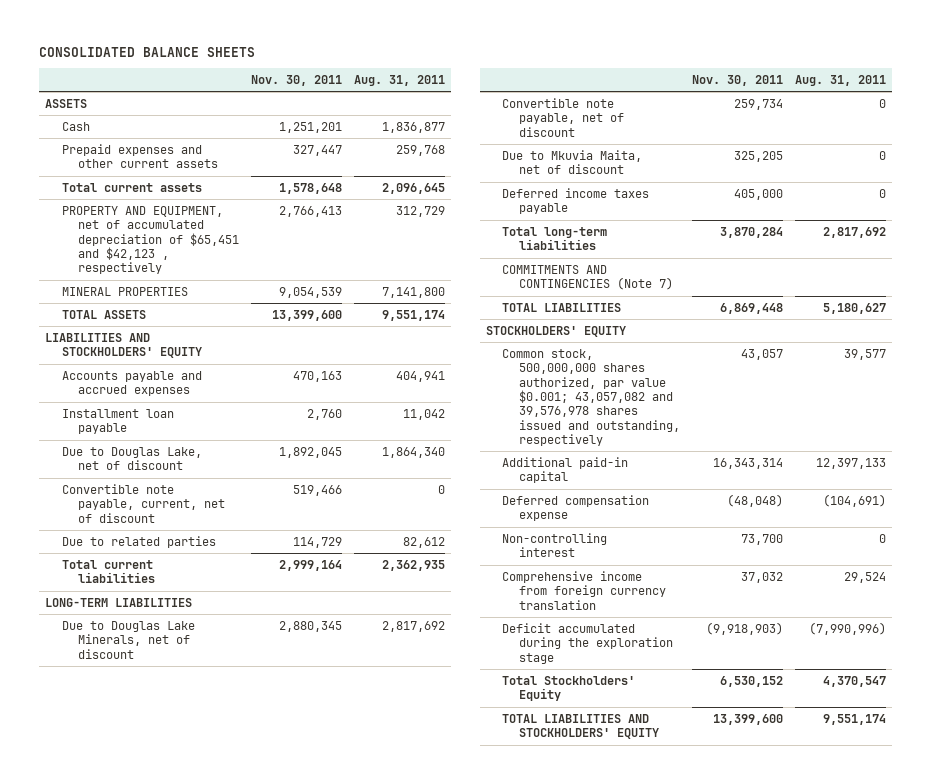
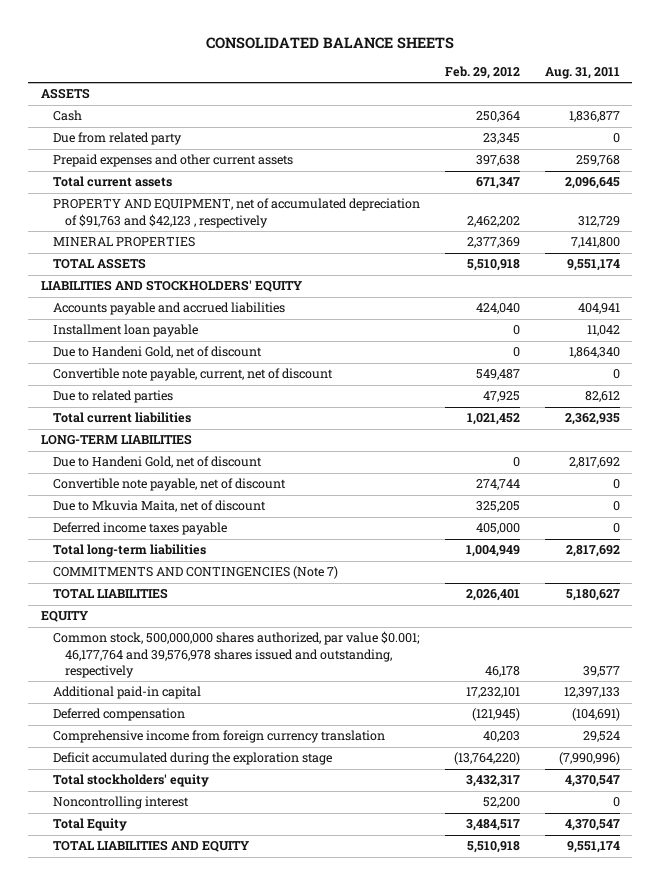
- | Nov. 30, 2011 | Aug. 31, 2011
+ | Feb. 29, 2012 | Aug. 31, 2011
+ Due from related party | 23,345 | 0
- PROPERTY AND EQUIPMENT, net of accumulated depreciation of $65,451 and $42,123 , respectively | 2,766,413 | 312,729
+ PROPERTY AND EQUIPMENT, net of accumulated depreciation of $91,763 and $42,123 , respectively | 2,462,202 | 312,729
- Accounts payable and accrued expenses | 470,163 | 404,941
+ Accounts payable and accrued liabilities | 424,040 | 404,941
- Due to Douglas Lake, net of discount | 1,892,045 | 1,864,340
+ Due to Handeni Gold, net of discount | 0 | 1,864,340
- Due to Douglas Lake Minerals, net of discount | 2,880,345 | 2,817,692
+ Due to Handeni Gold, net of discount | 0 | 2,817,692
- STOCKHOLDERS' EQUITY
- Common stock, 500,000,000 shares authorized, par value $0.001; 43,057,082 and 39,576,978 shares issued and outstanding, respectively | 43,057 | 39,577
+ EQUITY
+ Common stock, 500,000,000 shares authorized, par value $0.001; 46,177,764 and 39,576,978 shares issued and outstanding, respectively | 46,178 | 39,577
- Deferred compensation expense | (48,048) | (104,691)
- Non-controlling interest | 73,700 | 0
+ Deferred compensation | (121,945) | (104,691)
- Total Stockholders' Equity | 6,530,152 | 4,370,547
- TOTAL LIABILITIES AND STOCKHOLDERS' EQUITY | 13,399,600 | 9,551,174
+ Total stockholders' equity | 3,432,317 | 4,370,547
+ Noncontrolling interest | 52,200 | 0
+ Total Equity | 3,484,517 | 4,370,547
+ TOTAL LIABILITIES AND EQUITY | 5,510,918 | 9,551,174

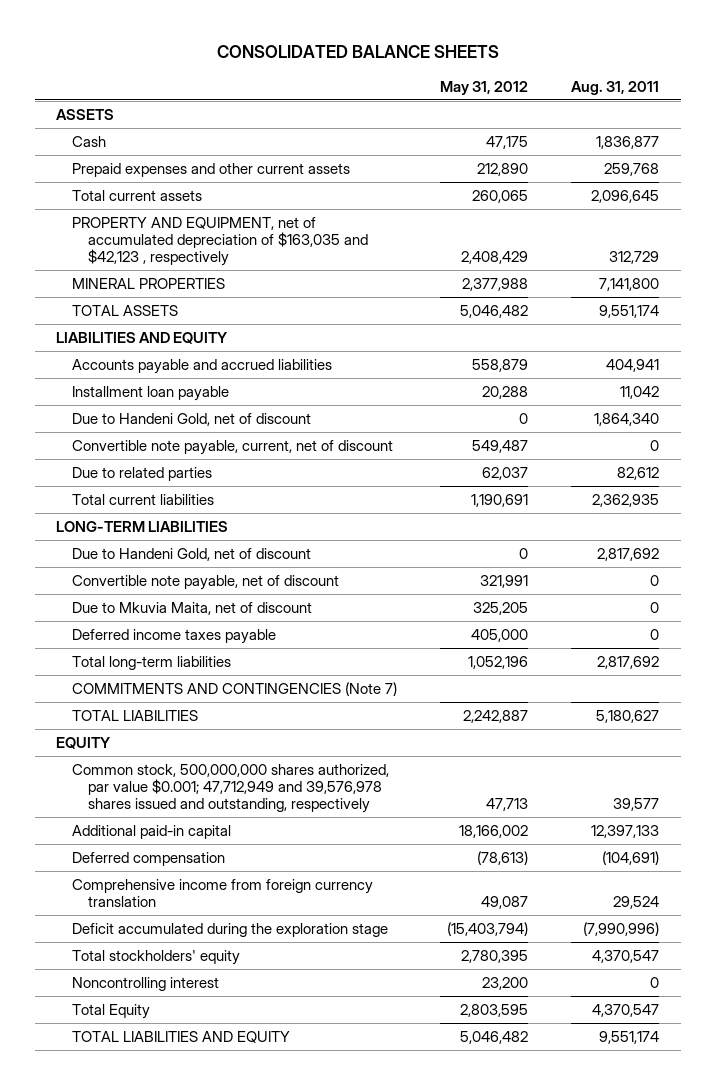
- | Feb. 29, 2012 | Aug. 31, 2011
+ | May 31, 2012 | Aug. 31, 2011
- Due from related party | 23,345 | 0
- PROPERTY AND EQUIPMENT, net of accumulated depreciation of $91,763 and $42,123 , respectively | 2,462,202 | 312,729
+ PROPERTY AND EQUIPMENT, net of accumulated depreciation of $163,035 and $42,123 , respectively | 2,408,429 | 312,729
- LIABILITIES AND STOCKHOLDERS' EQUITY
+ LIABILITIES AND EQUITY
- Common stock, 500,000,000 shares authorized, par value $0.001; 46,177,764 and 39,576,978 shares issued and outstanding, respectively | 46,178 | 39,577
+ Common stock, 500,000,000 shares authorized, par value $0.001; 47,712,949 and 39,576,978 shares issued and outstanding, respectively | 47,713 | 39,577

